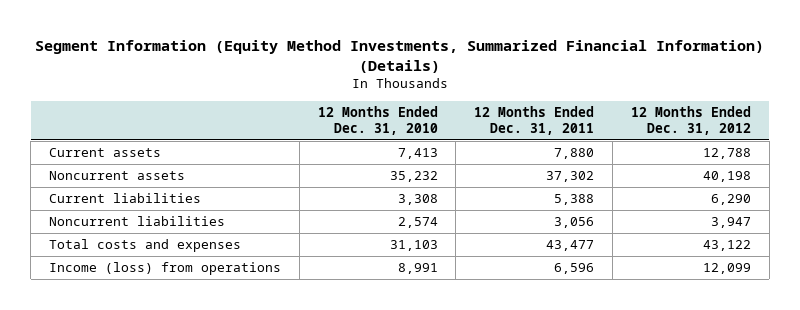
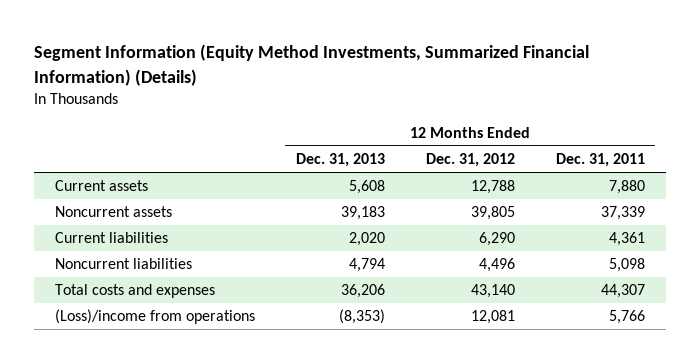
- | 12 Months Ended Dec. 31, 2010 | 12 Months Ended Dec. 31, 2011 | 12 Months Ended Dec. 31, 2012
+ | 12 Months Ended Dec. 31, 2013 | 12 Months Ended Dec. 31, 2012 | 12 Months Ended Dec. 31, 2011
- Noncurrent assets | 35,232 | 37,302 | 40,198
- Current liabilities | 3,308 | 5,388 | 6,290
- Noncurrent liabilities | 2,574 | 3,056 | 3,947
- Total costs and expenses | 31,103 | 43,477 | 43,122
- Income (loss) from operations | 8,991 | 6,596 | 12,099
+ Noncurrent assets | 39,183 | 39,805 | 37,339
+ Current liabilities | 2,020 | 6,290 | 4,361
+ Noncurrent liabilities | 4,794 | 4,496 | 5,098
+ Total costs and expenses | 36,206 | 43,140 | 44,307
+ (Loss)/income from operations | (8,353) | 12,081 | 5,766

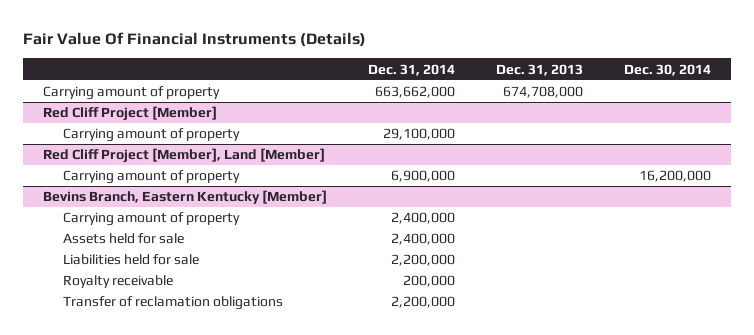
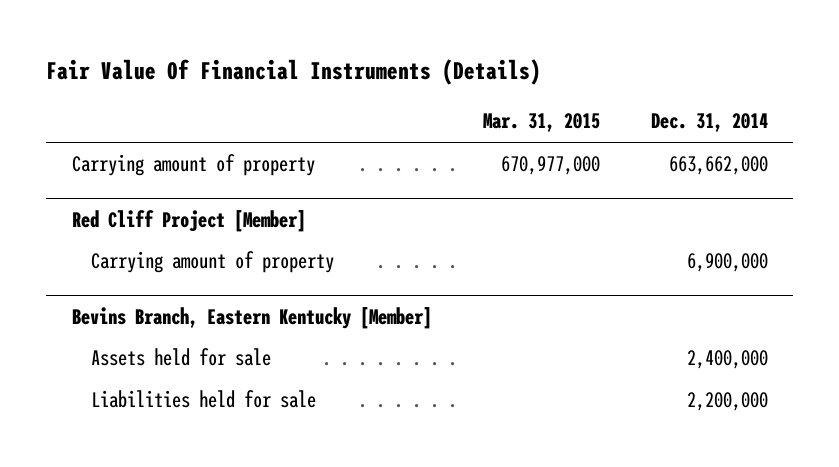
- | Dec. 31, 2014 | Dec. 31, 2013 | Dec. 30, 2014
+ | Mar. 31, 2015 | Dec. 31, 2014
@ Red Cliff Project [Member]
- Carrying amount of property | 29,100,000 | |
- Red Cliff Project [Member], Land [Member]
@ Bevins Branch, Eastern Kentucky [Member]
- Carrying amount of property | 2,400,000 | |
- Royalty receivable | 200,000 | |
- Transfer of reclamation obligations | 2,200,000 | |

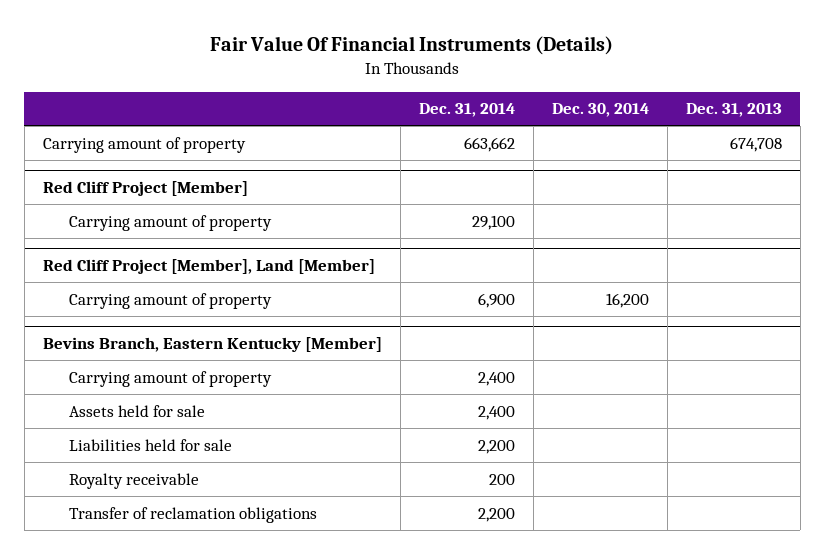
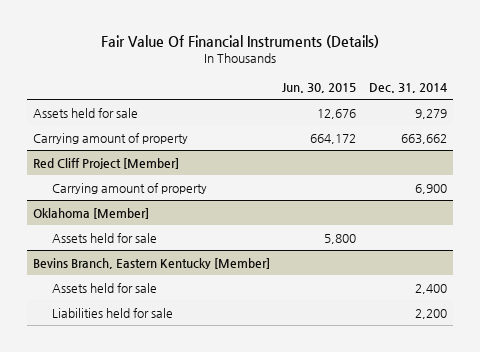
- | Dec. 31, 2014 | Dec. 30, 2014 | Dec. 31, 2013
+ | Jun. 30, 2015 | Dec. 31, 2014
+ Assets held for sale | 12,676 | 9,279
@ Red Cliff Project [Member]
- Carrying amount of property | 29,100 | |
- Red Cliff Project [Member], Land [Member]
+ Oklahoma [Member]
+ Assets held for sale | 5,800 |
@ Bevins Branch, Eastern Kentucky [Member]
- Carrying amount of property | 2,400 | |
- Royalty receivable | 200 | |
- Transfer of reclamation obligations | 2,200 | |

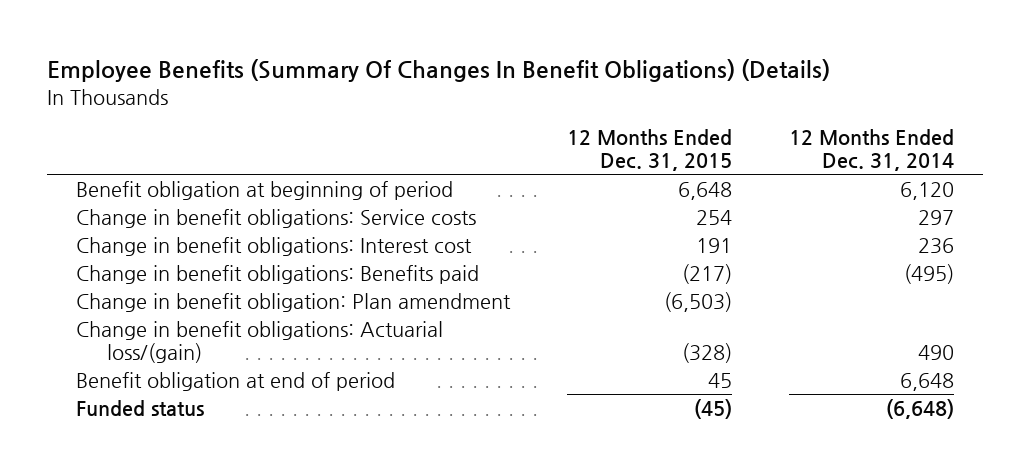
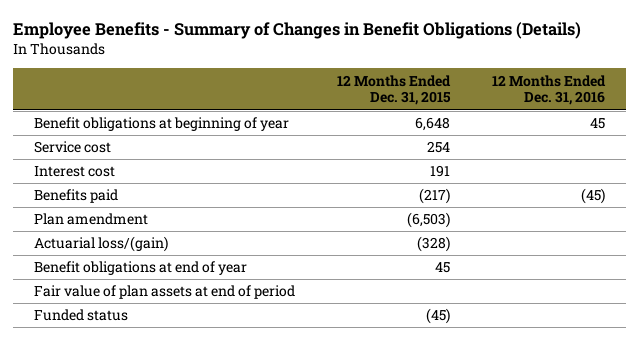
- Employee Benefits (Summary Of Changes In Benefit Obligations) (Details)
+ Employee Benefits - Summary of Changes in Benefit Obligations (Details)
- | 12 Months Ended Dec. 31, 2015 | 12 Months Ended Dec. 31, 2014
+ | 12 Months Ended Dec. 31, 2015 | 12 Months Ended Dec. 31, 2016
- Benefit obligation at beginning of period | 6,648 | 6,120
- Change in benefit obligations: Service costs | 254 | 297
- Change in benefit obligations: Interest cost | 191 | 236
- Change in benefit obligations: Benefits paid | (217) | (495)
- Change in benefit obligation: Plan amendment | (6,503) |
- Change in benefit obligations: Actuarial loss/(gain) | (328) | 490
- Benefit obligation at end of period | 45 | 6,648
+ Benefit obligations at beginning of year | 6,648 | 45
+ Service cost | 254 |
+ Interest cost | 191 |
+ Benefits paid | (217) | (45)
+ Plan amendment | (6,503) |
+ Actuarial loss/(gain) | (328) |
+ Benefit obligations at end of year | 45 |
+ Fair value of plan assets at end of period

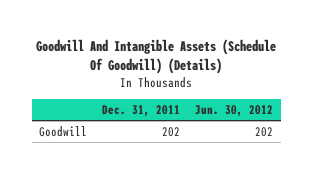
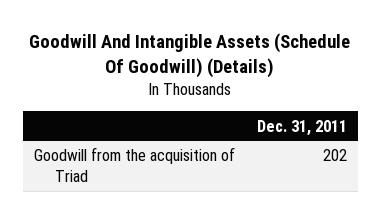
- | Dec. 31, 2011 | Jun. 30, 2012
+ | Dec. 31, 2011
- Goodwill | 202 | 202
+ Goodwill from the acquisition of Triad | 202

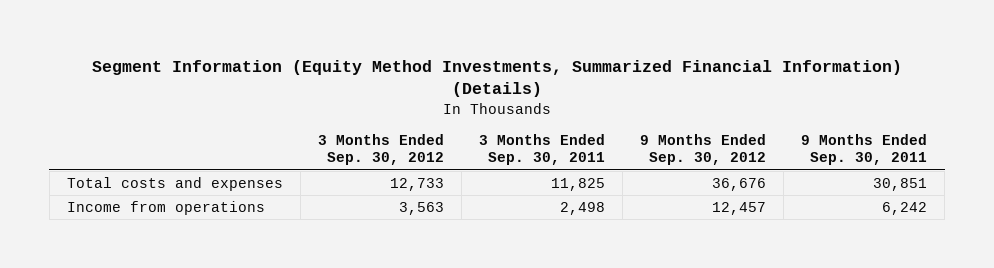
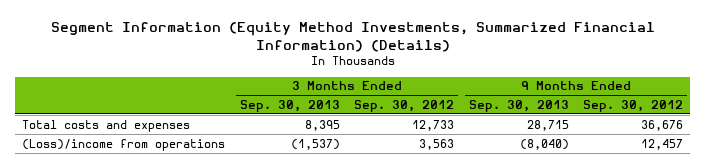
- | 3 Months Ended Sep. 30, 2012 | 3 Months Ended Sep. 30, 2011 | 9 Months Ended Sep. 30, 2012 | 9 Months Ended Sep. 30, 2011
+ | 3 Months Ended Sep. 30, 2013 | 3 Months Ended Sep. 30, 2012 | 9 Months Ended Sep. 30, 2013 | 9 Months Ended Sep. 30, 2012
- Income from operations | 3,563 | 2,498 | 12,457 | 6,242
+ (Loss)/income from operations | (1,537) | 3,563 | (8,040) | 12,457

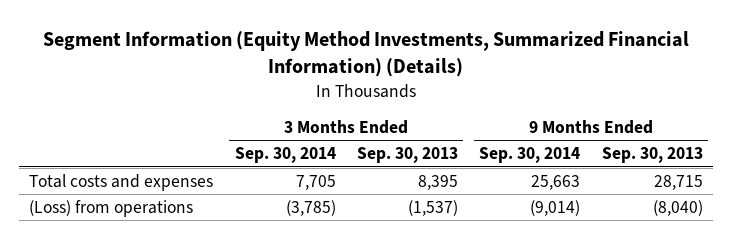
- | 3 Months Ended Sep. 30, 2013 | 3 Months Ended Sep. 30, 2012 | 9 Months Ended Sep. 30, 2013 | 9 Months Ended Sep. 30, 2012
+ | 3 Months Ended Sep. 30, 2014 | 3 Months Ended Sep. 30, 2013 | 9 Months Ended Sep. 30, 2014 | 9 Months Ended Sep. 30, 2013
- (Loss)/income from operations | (1,537) | 3,563 | (8,040) | 12,457
+ (Loss) from operations | (3,785) | (1,537) | (9,014) | (8,040)

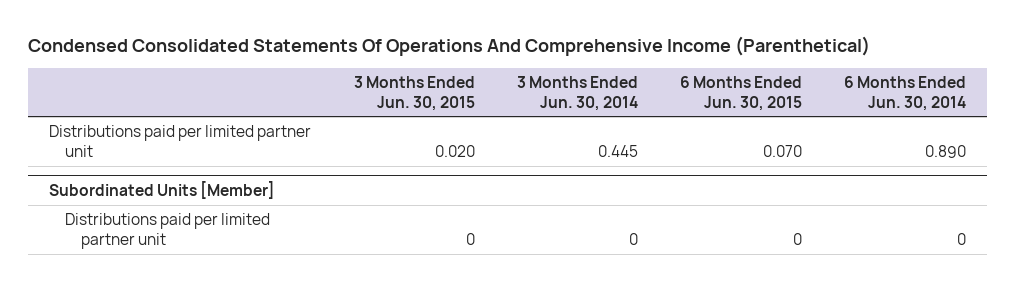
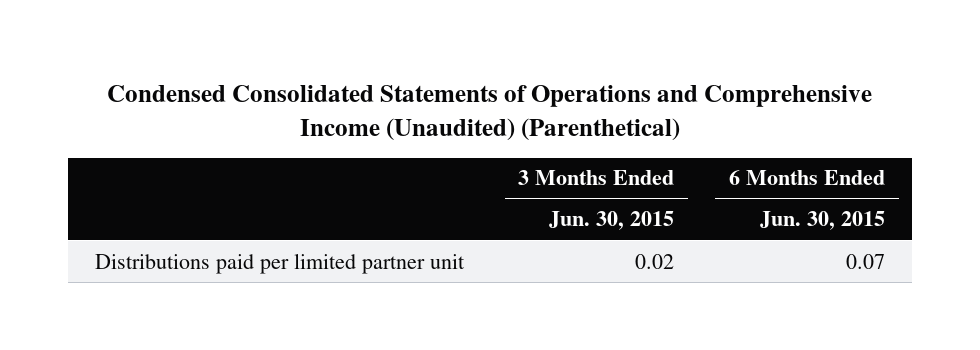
- Condensed Consolidated Statements Of Operations And Comprehensive Income (Parenthetical)
+ Condensed Consolidated Statements of Operations and Comprehensive Income (Unaudited) (Parenthetical)
- | 3 Months Ended Jun. 30, 2015 | 3 Months Ended Jun. 30, 2014 | 6 Months Ended Jun. 30, 2015 | 6 Months Ended Jun. 30, 2014
+ | 3 Months Ended Jun. 30, 2015 | 6 Months Ended Jun. 30, 2015
- Distributions paid per limited partner unit | 0.020 | 0.445 | 0.070 | 0.890
- Subordinated Units [Member]
- Distributions paid per limited partner unit | 0 | 0 | 0 | 0
+ Distributions paid per limited partner unit | 0.02 | 0.07

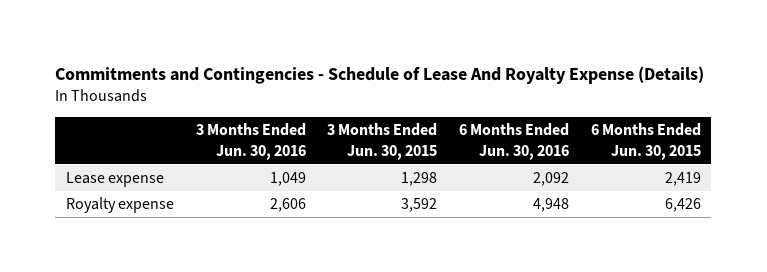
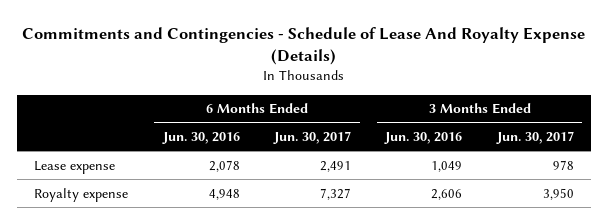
- | 3 Months Ended Jun. 30, 2016 | 3 Months Ended Jun. 30, 2015 | 6 Months Ended Jun. 30, 2016 | 6 Months Ended Jun. 30, 2015
+ | 6 Months Ended Jun. 30, 2016 | 6 Months Ended Jun. 30, 2017 | 3 Months Ended Jun. 30, 2016 | 3 Months Ended Jun. 30, 2017
- Lease expense | 1,049 | 1,298 | 2,092 | 2,419
+ Lease expense | 2,078 | 2,491 | 1,049 | 978

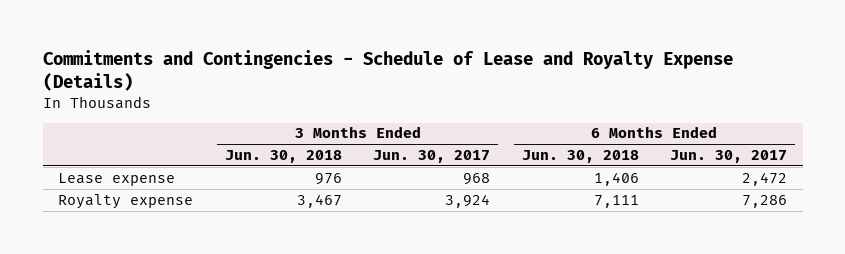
- Commitments and Contingencies - Schedule of Lease And Royalty Expense (Details)
+ Commitments and Contingencies - Schedule of Lease and Royalty Expense (Details)
- | 6 Months Ended Jun. 30, 2016 | 6 Months Ended Jun. 30, 2017 | 3 Months Ended Jun. 30, 2016 | 3 Months Ended Jun. 30, 2017
+ | 3 Months Ended Jun. 30, 2018 | 3 Months Ended Jun. 30, 2017 | 6 Months Ended Jun. 30, 2018 | 6 Months Ended Jun. 30, 2017
- Lease expense | 2,078 | 2,491 | 1,049 | 978
- Royalty expense | 4,948 | 7,327 | 2,606 | 3,950
+ Lease expense | 976 | 968 | 1,406 | 2,472
+ Royalty expense | 3,467 | 3,924 | 7,111 | 7,286

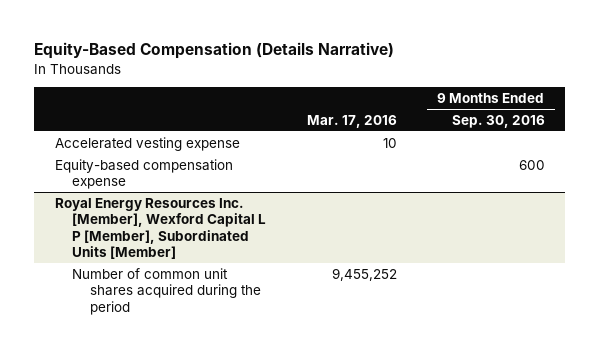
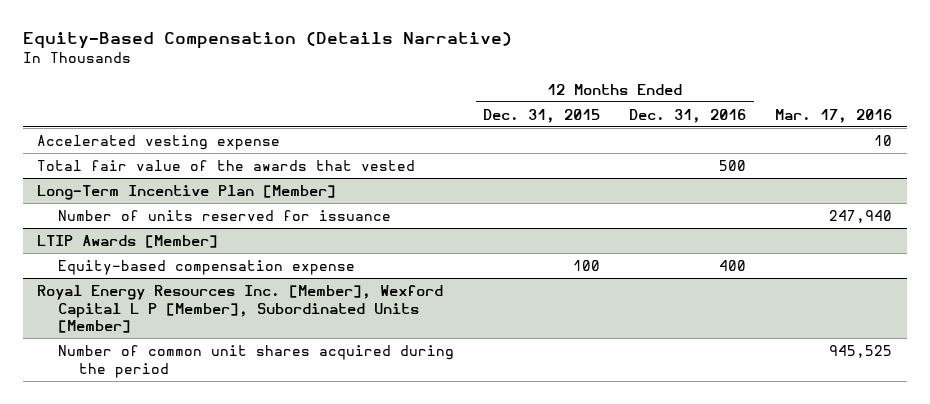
- | Mar. 17, 2016 | 9 Months Ended Sep. 30, 2016
+ | 12 Months Ended Dec. 31, 2015 | 12 Months Ended Dec. 31, 2016 | Mar. 17, 2016
+ Total fair value of the awards that vested | | 500 |
+ Long-Term Incentive Plan [Member]
+ Number of units reserved for issuance | | | 247,940
+ LTIP Awards [Member]
@ Royal Energy Resources Inc. [Member], Wexford Capital L P [Member], Subordinated Units [Member]
- Number of common unit shares acquired during the period | 9,455,252 |
+ Number of common unit shares acquired during the period | | | 945,525

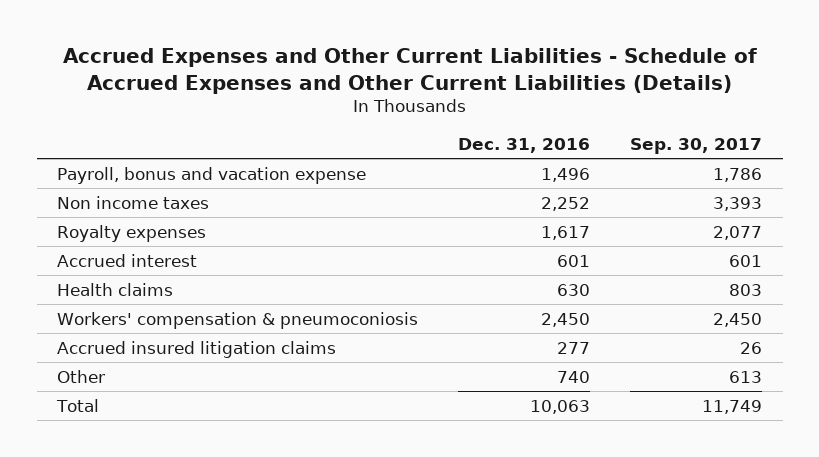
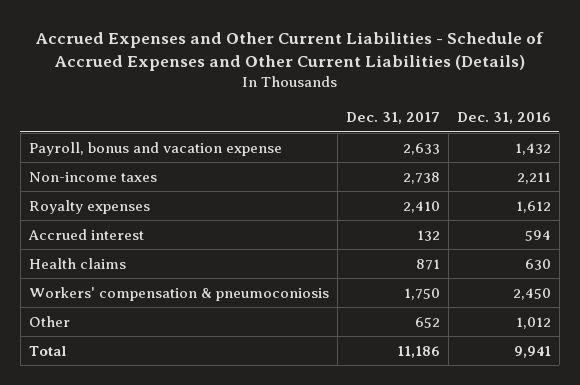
- | Dec. 31, 2016 | Sep. 30, 2017
+ | Dec. 31, 2017 | Dec. 31, 2016
- Payroll, bonus and vacation expense | 1,496 | 1,786
- Non income taxes | 2,252 | 3,393
- Royalty expenses | 1,617 | 2,077
- Accrued interest | 601 | 601
+ Payroll, bonus and vacation expense | 2,633 | 1,432
+ Non-income taxes | 2,738 | 2,211
+ Royalty expenses | 2,410 | 1,612
+ Accrued interest | 132 | 594
- Accrued insured litigation claims | 277 | 26
- Other | 740 | 613
- Total | 10,063 | 11,749
+ Other | 652 | 1,012
+ Total | 11,186 | 9,941

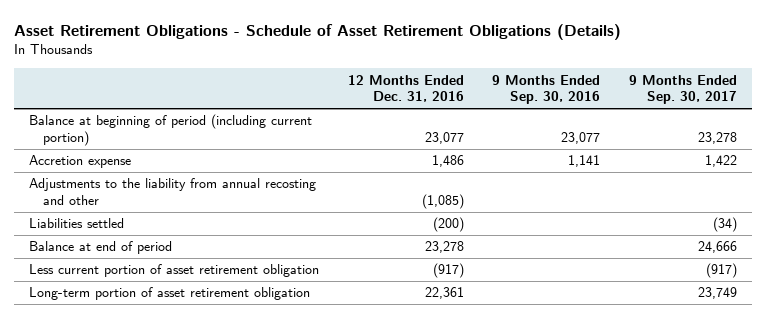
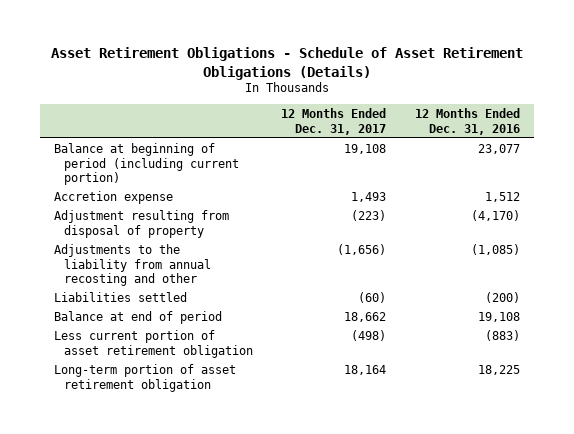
- | 12 Months Ended Dec. 31, 2016 | 9 Months Ended Sep. 30, 2016 | 9 Months Ended Sep. 30, 2017
+ | 12 Months Ended Dec. 31, 2017 | 12 Months Ended Dec. 31, 2016
- Accretion expense | 1,486 | 1,141 | 1,422
+ Accretion expense | 1,493 | 1,512
+ Adjustment resulting from disposal of property | (223) | (4,170)
- Balance at end of period | 23,278 | | 24,666
- Less current portion of asset retirement obligation | (917) | | (917)
- Long-term portion of asset retirement obligation | 22,361 | | 23,749
+ Balance at end of period | 18,662 | 19,108
+ Less current portion of asset retirement obligation | (498) | (883)
+ Long-term portion of asset retirement obligation | 18,164 | 18,225

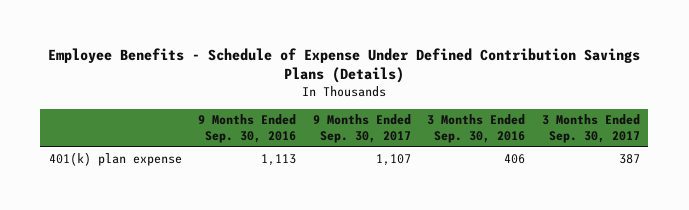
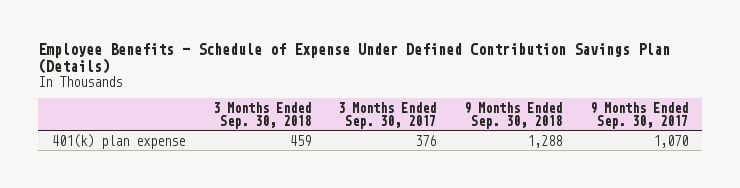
- Employee Benefits - Schedule of Expense Under Defined Contribution Savings Plans (Details)
+ Employee Benefits - Schedule of Expense Under Defined Contribution Savings Plan (Details)
- | 9 Months Ended Sep. 30, 2016 | 9 Months Ended Sep. 30, 2017 | 3 Months Ended Sep. 30, 2016 | 3 Months Ended Sep. 30, 2017
+ | 3 Months Ended Sep. 30, 2018 | 3 Months Ended Sep. 30, 2017 | 9 Months Ended Sep. 30, 2018 | 9 Months Ended Sep. 30, 2017
- 401(k) plan expense | 1,113 | 1,107 | 406 | 387
+ 401(k) plan expense | 459 | 376 | 1,288 | 1,070

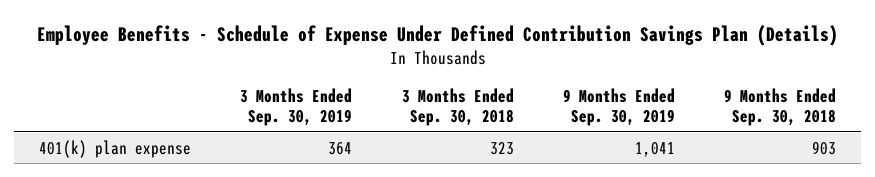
- | 3 Months Ended Sep. 30, 2018 | 3 Months Ended Sep. 30, 2017 | 9 Months Ended Sep. 30, 2018 | 9 Months Ended Sep. 30, 2017
+ | 3 Months Ended Sep. 30, 2019 | 3 Months Ended Sep. 30, 2018 | 9 Months Ended Sep. 30, 2019 | 9 Months Ended Sep. 30, 2018
- 401(k) plan expense | 459 | 376 | 1,288 | 1,070
+ 401(k) plan expense | 364 | 323 | 1,041 | 903

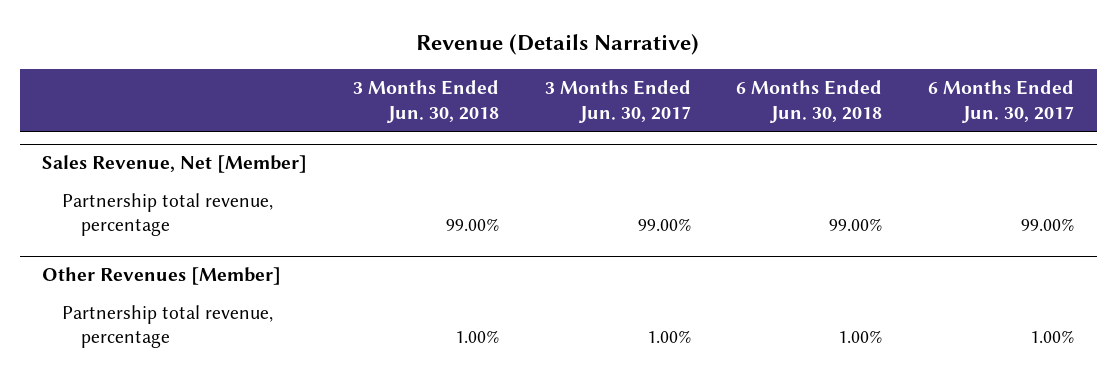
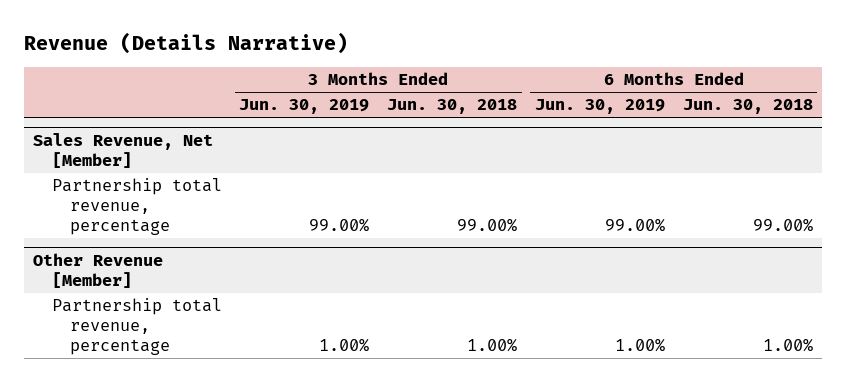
- | 3 Months Ended Jun. 30, 2018 | 3 Months Ended Jun. 30, 2017 | 6 Months Ended Jun. 30, 2018 | 6 Months Ended Jun. 30, 2017
+ | 3 Months Ended Jun. 30, 2019 | 3 Months Ended Jun. 30, 2018 | 6 Months Ended Jun. 30, 2019 | 6 Months Ended Jun. 30, 2018
- Other Revenues [Member]
+ Other Revenue [Member]

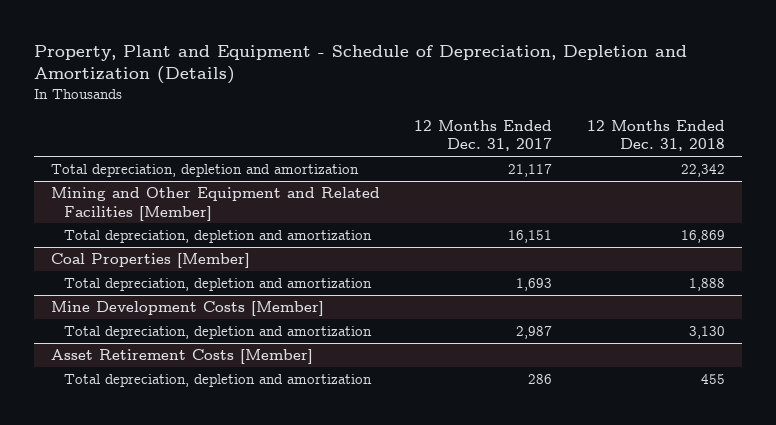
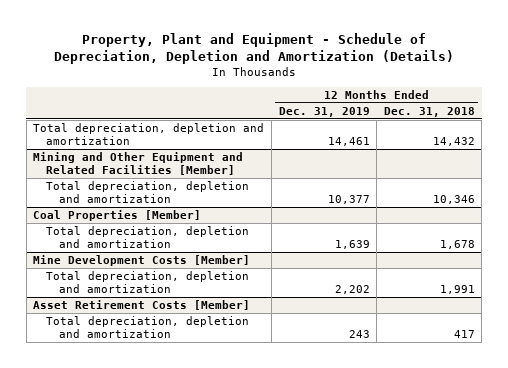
- | 12 Months Ended Dec. 31, 2017 | 12 Months Ended Dec. 31, 2018
+ | 12 Months Ended Dec. 31, 2019 | 12 Months Ended Dec. 31, 2018
- Total depreciation, depletion and amortization | 21,117 | 22,342
+ Total depreciation, depletion and amortization | 14,461 | 14,432
@ Mining and Other Equipment and Related Facilities [Member]
- Total depreciation, depletion and amortization | 16,151 | 16,869
+ Total depreciation, depletion and amortization | 10,377 | 10,346
@ Coal Properties [Member]
- Total depreciation, depletion and amortization | 1,693 | 1,888
+ Total depreciation, depletion and amortization | 1,639 | 1,678
@ Mine Development Costs [Member]
- Total depreciation, depletion and amortization | 2,987 | 3,130
+ Total depreciation, depletion and amortization | 2,202 | 1,991
@ Asset Retirement Costs [Member]
- Total depreciation, depletion and amortization | 286 | 455
+ Total depreciation, depletion and amortization | 243 | 417

